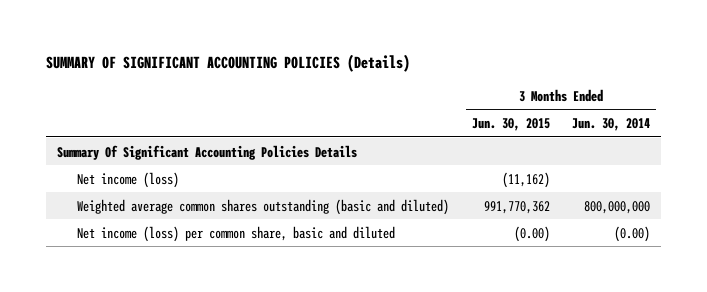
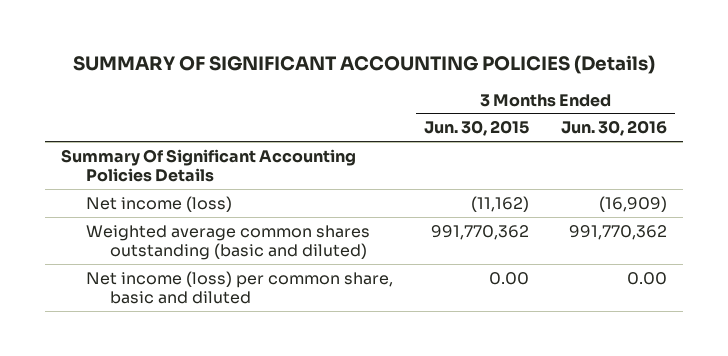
- | 3 Months Ended Jun. 30, 2015 | 3 Months Ended Jun. 30, 2014
+ | 3 Months Ended Jun. 30, 2015 | 3 Months Ended Jun. 30, 2016
- Net income (loss) per common share, basic and diluted | (0.00) | (0.00)
+ Net income (loss) per common share, basic and diluted | 0.00 | 0.00

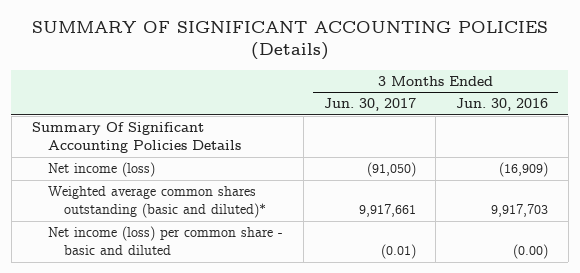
- | 3 Months Ended Jun. 30, 2015 | 3 Months Ended Jun. 30, 2016
+ | 3 Months Ended Jun. 30, 2017 | 3 Months Ended Jun. 30, 2016
- Weighted average common shares outstanding (basic and diluted) | 991,770,362 | 991,770,362
- Net income (loss) per common share, basic and diluted | 0.00 | 0.00
+ Weighted average common shares outstanding (basic and diluted)* | 9,917,661 | 9,917,703
+ Net income (loss) per common share - basic and diluted | (0.01) | (0.00)

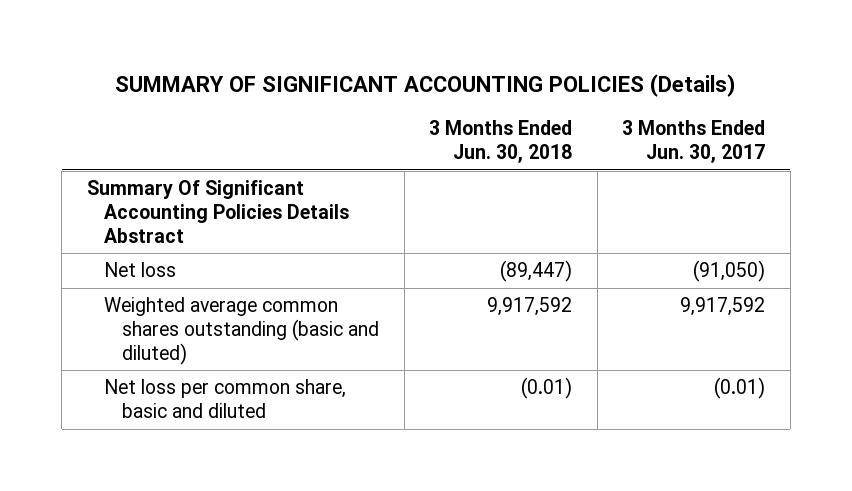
- | 3 Months Ended Jun. 30, 2017 | 3 Months Ended Jun. 30, 2016
+ | 3 Months Ended Jun. 30, 2018 | 3 Months Ended Jun. 30, 2017
- Summary Of Significant Accounting Policies Details
- Net income (loss) | (91,050) | (16,909)
- Weighted average common shares outstanding (basic and diluted)* | 9,917,661 | 9,917,703
- Net income (loss) per common share - basic and diluted | (0.01) | (0.00)
+ Summary Of Significant Accounting Policies Details Abstract
+ Net loss | (89,447) | (91,050)
+ Weighted average common shares outstanding (basic and diluted) | 9,917,592 | 9,917,592
+ Net loss per common share, basic and diluted | (0.01) | (0.01)

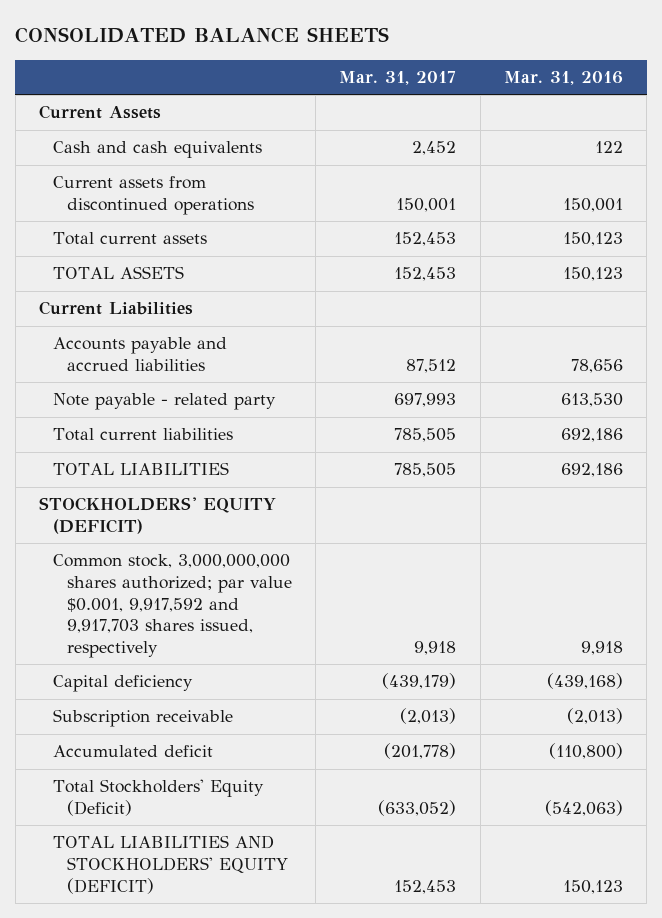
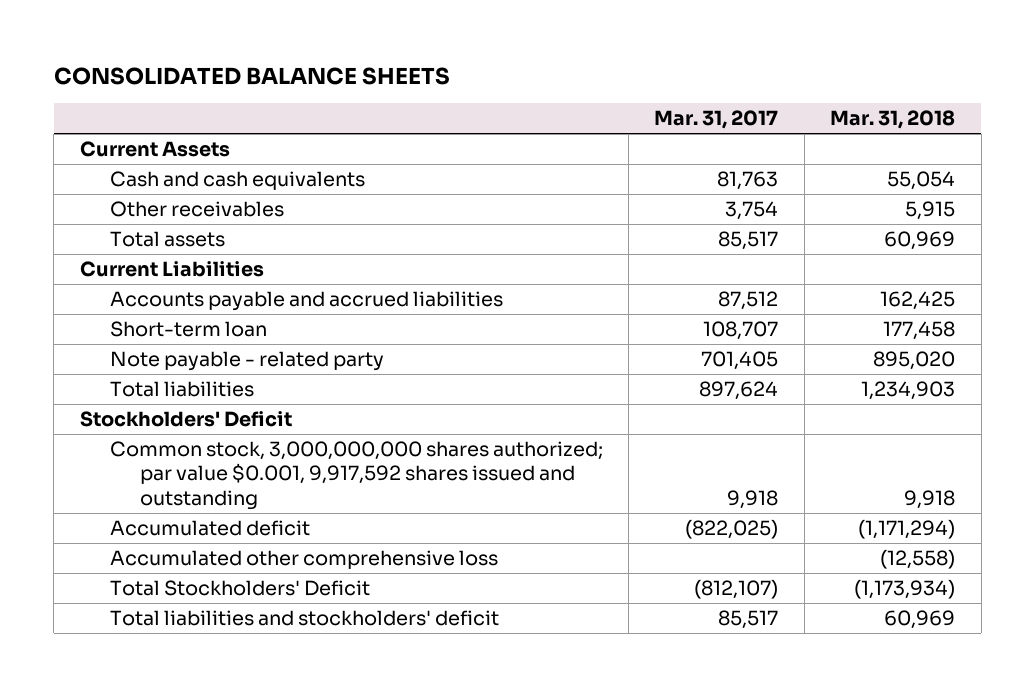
- | Mar. 31, 2017 | Mar. 31, 2016
+ | Mar. 31, 2017 | Mar. 31, 2018
- Cash and cash equivalents | 2,452 | 122
- Current assets from discontinued operations | 150,001 | 150,001
- Total current assets | 152,453 | 150,123
- TOTAL ASSETS | 152,453 | 150,123
+ Cash and cash equivalents | 81,763 | 55,054
+ Other receivables | 3,754 | 5,915
+ Total assets | 85,517 | 60,969
- Note payable - related party | 697,993 | 613,530
- Total current liabilities | 785,505 | 692,186
- TOTAL LIABILITIES | 785,505 | 692,186
- STOCKHOLDERS' EQUITY (DEFICIT)
- Common stock, 3,000,000,000 shares authorized; par value $0.001, 9,917,592 and 9,917,703 shares issued, respectively | 9,918 | 9,918
- Capital deficiency | (439,179) | (439,168)
- Subscription receivable | (2,013) | (2,013)
- Accumulated deficit | (201,778) | (110,800)
- Total Stockholders' Equity (Deficit) | (633,052) | (542,063)
- TOTAL LIABILITIES AND STOCKHOLDERS' EQUITY (DEFICIT) | 152,453 | 150,123
+ Short-term loan | 108,707 | 177,458
+ Note payable - related party | 701,405 | 895,020
+ Total liabilities | 897,624 | 1,234,903
+ Stockholders' Deficit
+ Common stock, 3,000,000,000 shares authorized; par value $0.001, 9,917,592 shares issued and outstanding | 9,918 | 9,918
+ Accumulated deficit | (822,025) | (1,171,294)
+ Accumulated other comprehensive loss | | (12,558)
+ Total Stockholders' Deficit | (812,107) | (1,173,934)
+ Total liabilities and stockholders' deficit | 85,517 | 60,969

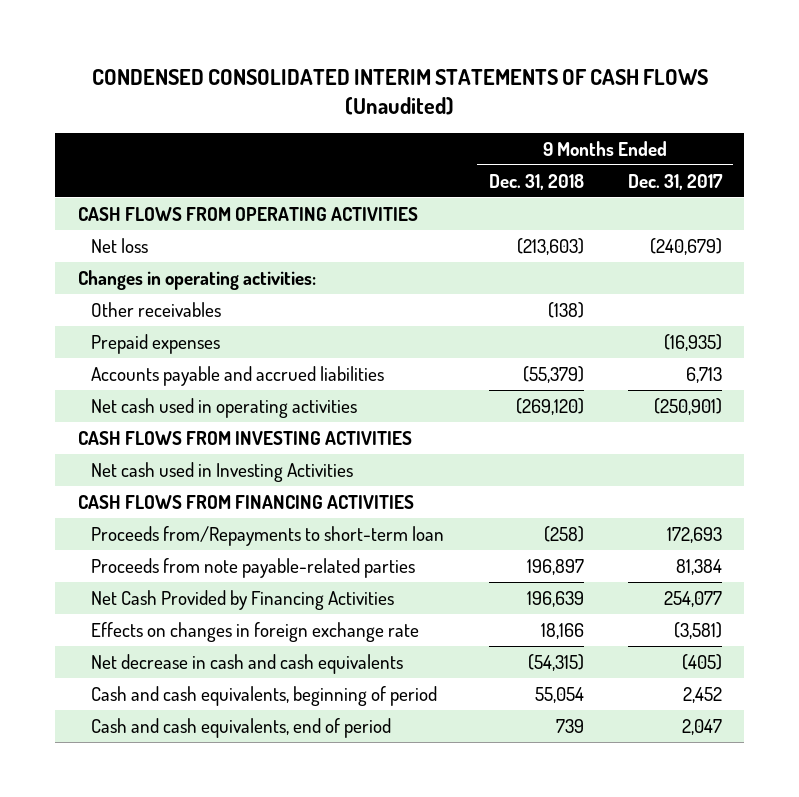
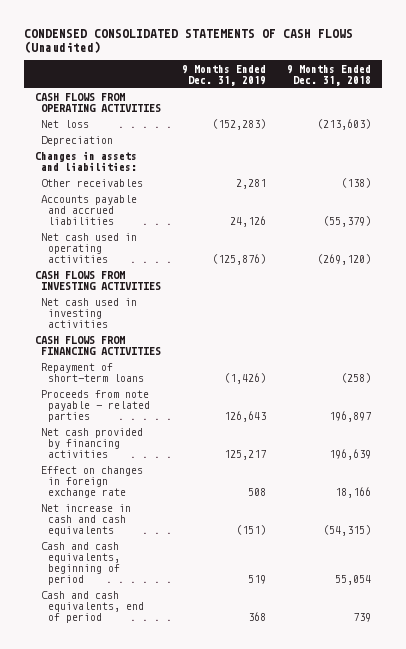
- CONDENSED CONSOLIDATED INTERIM STATEMENTS OF CASH FLOWS (Unaudited)
+ CONDENSED CONSOLIDATED STATEMENTS OF CASH FLOWS (Unaudited)
- | 9 Months Ended Dec. 31, 2018 | 9 Months Ended Dec. 31, 2017
+ | 9 Months Ended Dec. 31, 2019 | 9 Months Ended Dec. 31, 2018
- Changes in operating activities:
+ Depreciation
+ Changes in assets and liabilities:
- Prepaid expenses | | (16,935)
- Net cash used in Investing Activities
+ Net cash used in investing activities
- Proceeds from/Repayments to short-term loan | (258) | 172,693
- Proceeds from note payable-related parties | 196,897 | 81,384
- Net Cash Provided by Financing Activities | 196,639 | 254,077
- Effects on changes in foreign exchange rate | 18,166 | (3,581)
- Net decrease in cash and cash equivalents | (54,315) | (405)
+ Repayment of short-term loans | (1,426) | (258)
+ Proceeds from note payable - related parties | 126,643 | 196,897
+ Net cash provided by financing activities | 125,217 | 196,639
+ Effect on changes in foreign exchange rate | 508 | 18,166
+ Net increase in cash and cash equivalents | (151) | (54,315)

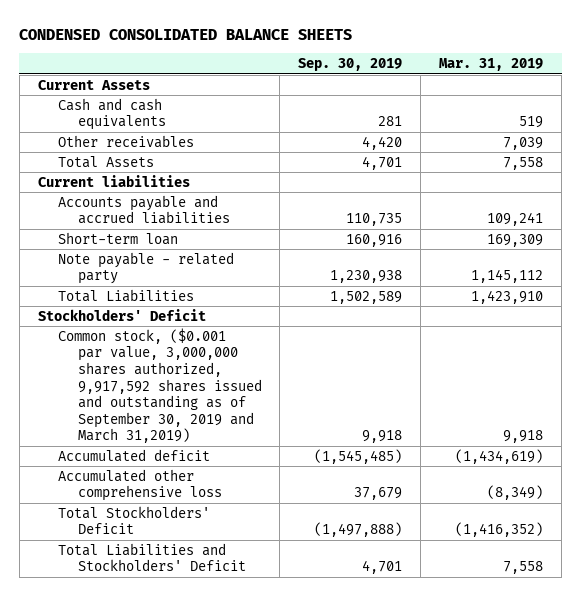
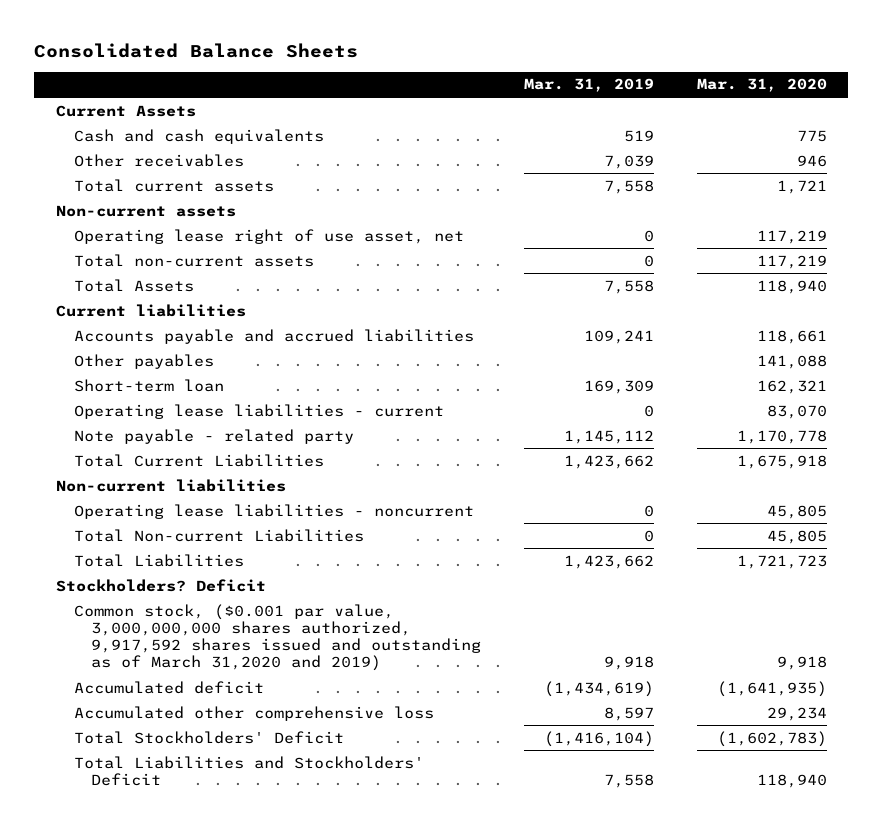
- CONDENSED CONSOLIDATED BALANCE SHEETS
+ Consolidated Balance Sheets
- | Sep. 30, 2019 | Mar. 31, 2019
+ | Mar. 31, 2019 | Mar. 31, 2020
+ Total current assets | 7,558 | 1,721
+ Non-current assets
+ Operating lease right of use asset, net | 0 | 117,219
+ Total non-current assets | 0 | 117,219
+ Other payables | | 141,088
+ Operating lease liabilities - current | 0 | 83,070
- Total Liabilities | 1,502,589 | 1,423,910
- Stockholders' Deficit
- Common stock, ($0.001 par value, 3,000,000 shares authorized, 9,917,592 shares issued and outstanding as of September 30, 2019 and March 31,2019) | 9,918 | 9,918
+ Total Current Liabilities | 1,423,662 | 1,675,918
+ Non-current liabilities
+ Operating lease liabilities - noncurrent | 0 | 45,805
+ Total Non-current Liabilities | 0 | 45,805
+ Total Liabilities | 1,423,662 | 1,721,723
+ Stockholders? Deficit
+ Common stock, ($0.001 par value, 3,000,000,000 shares authorized, 9,917,592 shares issued and outstanding as of March 31,2020 and 2019) | 9,918 | 9,918
- Accumulated other comprehensive loss | 37,679 | (8,349)
- Total Stockholders' Deficit | (1,497,888) | (1,416,352)
+ Accumulated other comprehensive loss | 8,597 | 29,234
+ Total Stockholders' Deficit | (1,416,104) | (1,602,783)

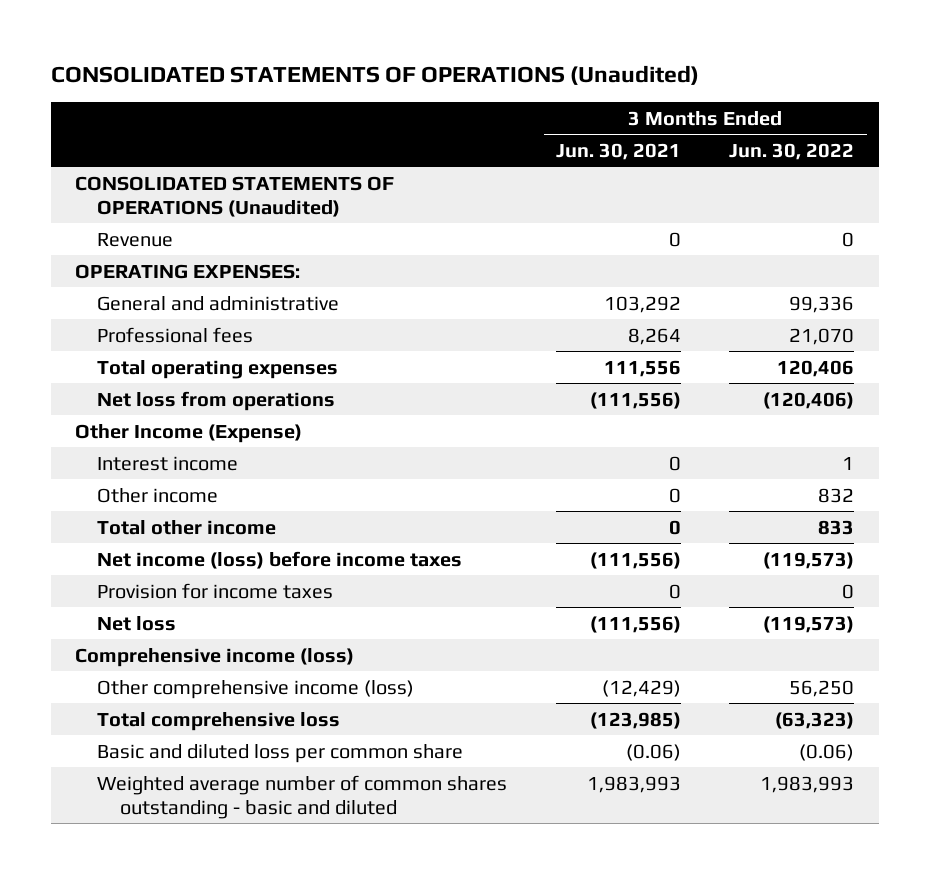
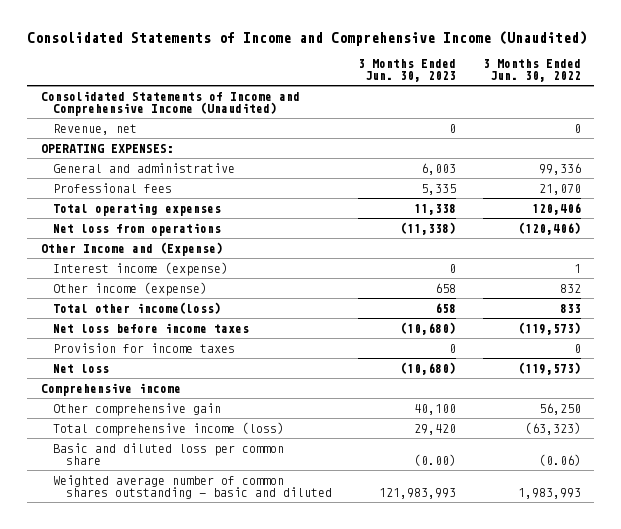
- CONSOLIDATED STATEMENTS OF OPERATIONS (Unaudited)
+ Consolidated Statements of Income and Comprehensive Income (Unaudited)
- | 3 Months Ended Jun. 30, 2021 | 3 Months Ended Jun. 30, 2022
+ | 3 Months Ended Jun. 30, 2023 | 3 Months Ended Jun. 30, 2022
- CONSOLIDATED STATEMENTS OF OPERATIONS (Unaudited)
- Revenue | 0 | 0
+ Consolidated Statements of Income and Comprehensive Income (Unaudited)
+ Revenue, net | 0 | 0
- Other Income (Expense)
- Interest income | 0 | 1
- Other income | 0 | 832
- Total other income | 0 | 833
- Net income (loss) before income taxes | (111,556) | (119,573)
+ Other Income and (Expense)
+ Interest income (expense) | 0 | 1
+ Other income (expense) | 658 | 832
+ Total other income(loss) | 658 | 833
+ Net loss before income taxes | (10,680) | (119,573)
- Comprehensive income (loss)
- Other comprehensive income (loss) | (12,429) | 56,250
- Total comprehensive loss | (123,985) | (63,323)
+ Comprehensive income
+ Other comprehensive gain | 40,100 | 56,250
+ Total comprehensive income (loss) | 29,420 | (63,323)

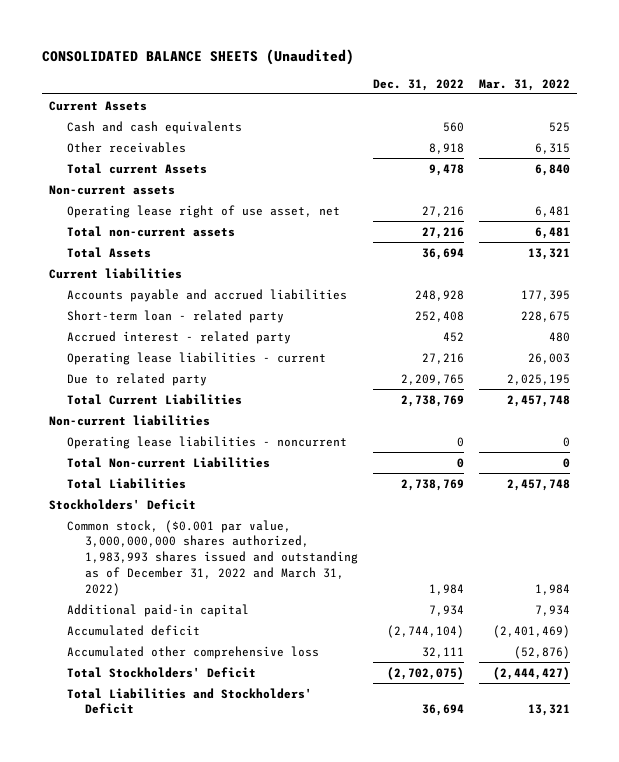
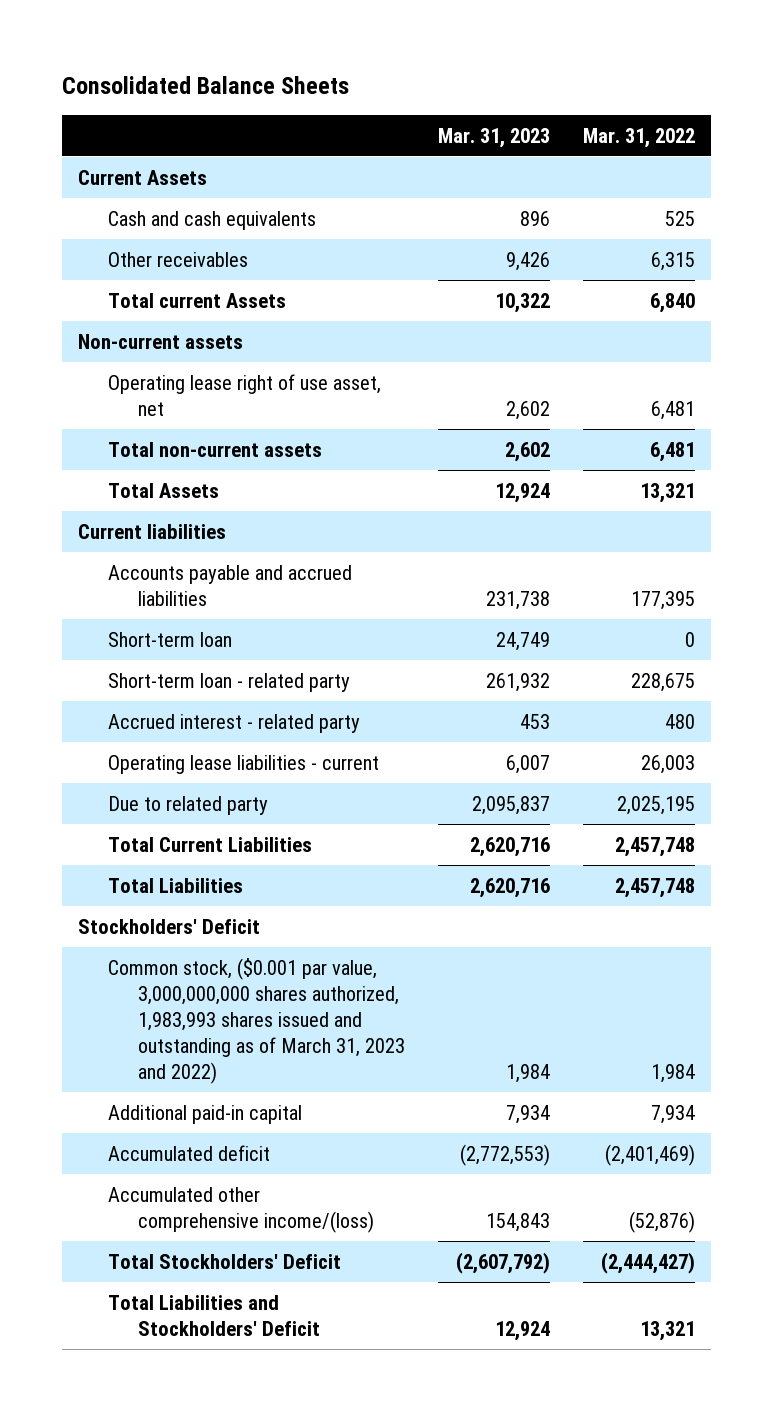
- CONSOLIDATED BALANCE SHEETS (Unaudited)
+ Consolidated Balance Sheets
- | Dec. 31, 2022 | Mar. 31, 2022
+ | Mar. 31, 2023 | Mar. 31, 2022
+ Short-term loan | 24,749 | 0
- Non-current liabilities
- Operating lease liabilities - noncurrent | 0 | 0
- Total Non-current Liabilities | 0 | 0
- Common stock, ($0.001 par value, 3,000,000,000 shares authorized, 1,983,993 shares issued and outstanding as of December 31, 2022 and March 31, 2022) | 1,984 | 1,984
+ Common stock, ($0.001 par value, 3,000,000,000 shares authorized, 1,983,993 shares issued and outstanding as of March 31, 2023 and 2022) | 1,984 | 1,984
- Accumulated other comprehensive loss | 32,111 | (52,876)
+ Accumulated other comprehensive income/(loss) | 154,843 | (52,876)

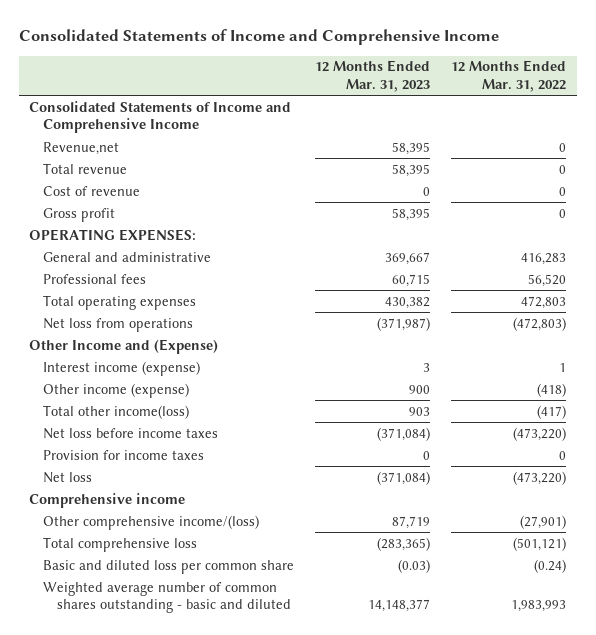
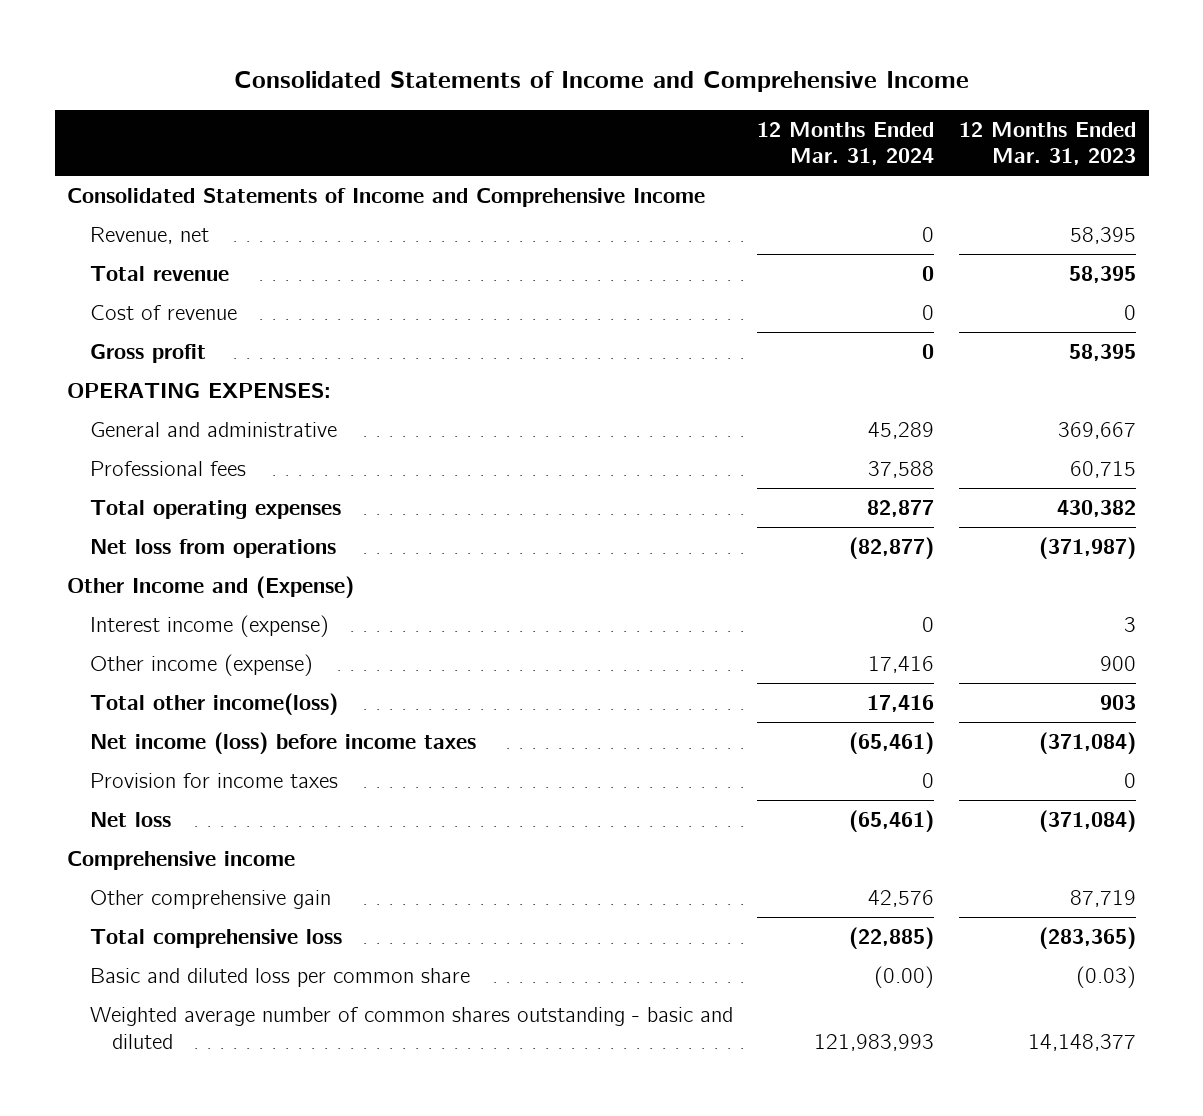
- | 12 Months Ended Mar. 31, 2023 | 12 Months Ended Mar. 31, 2022
+ | 12 Months Ended Mar. 31, 2024 | 12 Months Ended Mar. 31, 2023
- Revenue,net | 58,395 | 0
+ Revenue, net | 0 | 58,395
- Net loss before income taxes | (371,084) | (473,220)
+ Net income (loss) before income taxes | (65,461) | (371,084)
- Other comprehensive income/(loss) | 87,719 | (27,901)
+ Other comprehensive gain | 42,576 | 87,719

